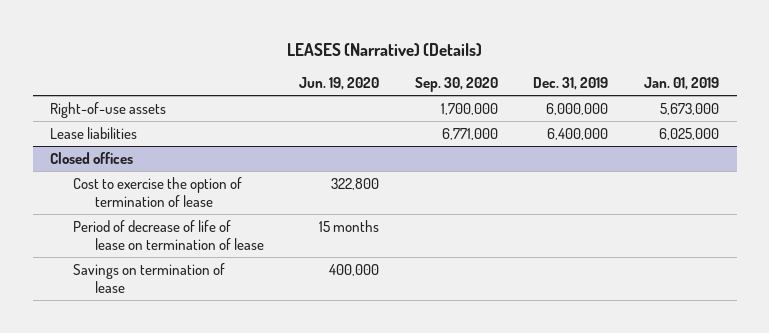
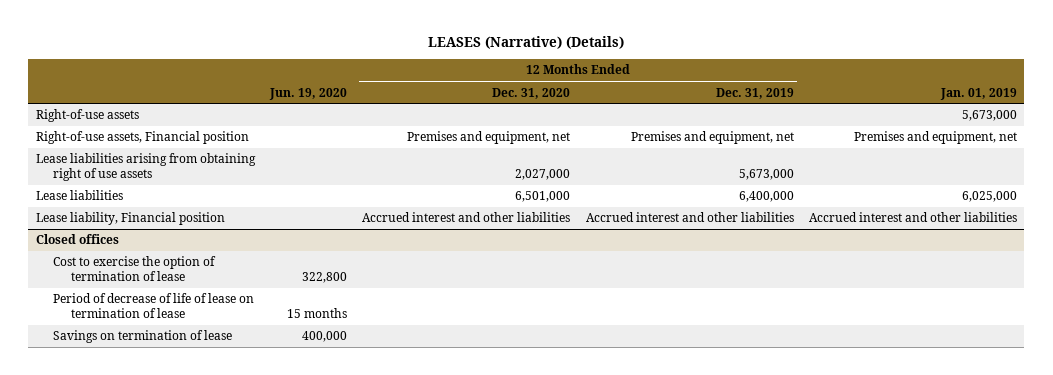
- | Jun. 19, 2020 | Sep. 30, 2020 | Dec. 31, 2019 | Jan. 01, 2019
+ | Jun. 19, 2020 | 12 Months Ended Dec. 31, 2020 | 12 Months Ended Dec. 31, 2019 | Jan. 01, 2019
+ Right-of-use assets, Financial position | | Premises and equipment, net | Premises and equipment, net | Premises and equipment, net
+ Lease liabilities arising from obtaining right of use assets | | 2,027,000 | 5,673,000 |
+ Lease liability, Financial position | | Accrued interest and other liabilities | Accrued interest and other liabilities | Accrued interest and other liabilities

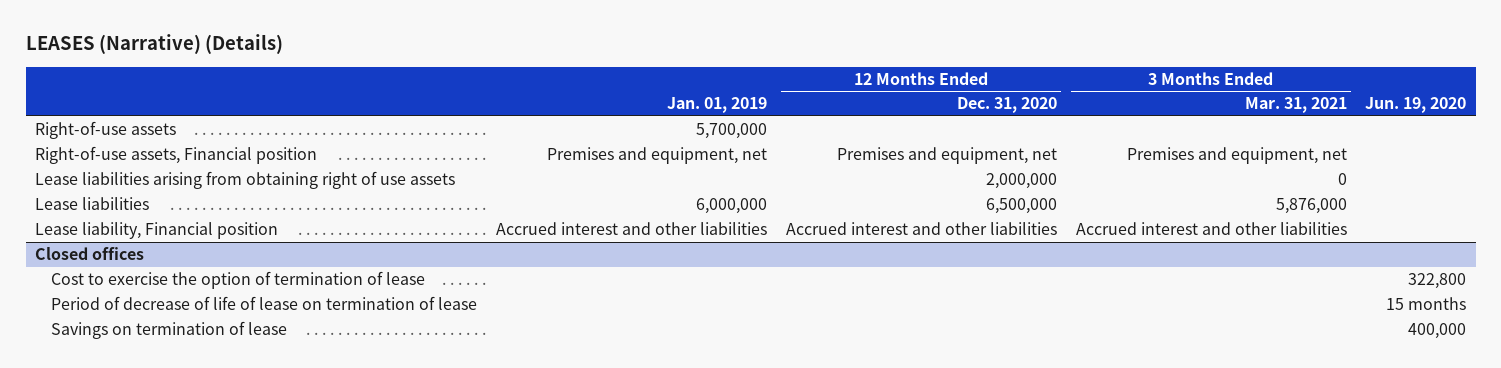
- | Jun. 19, 2020 | 12 Months Ended Dec. 31, 2020 | 12 Months Ended Dec. 31, 2019 | Jan. 01, 2019
+ | Jan. 01, 2019 | 12 Months Ended Dec. 31, 2020 | 3 Months Ended Mar. 31, 2021 | Jun. 19, 2020
- Right-of-use assets | | | | 5,673,000
+ Right-of-use assets | 5,700,000 | | |
- Lease liabilities arising from obtaining right of use assets | | 2,027,000 | 5,673,000 |
- Lease liabilities | | 6,501,000 | 6,400,000 | 6,025,000
+ Lease liabilities arising from obtaining right of use assets | | 2,000,000 | 0 |
+ Lease liabilities | 6,000,000 | 6,500,000 | 5,876,000 |

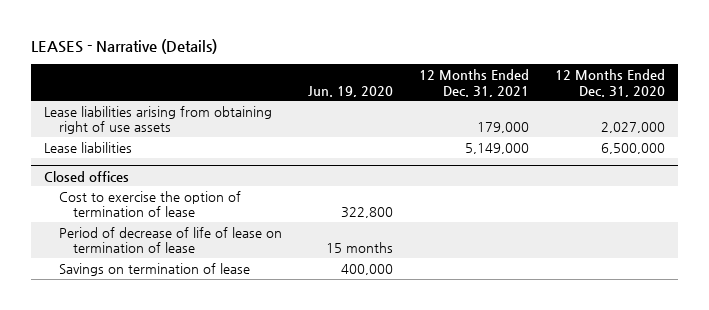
- LEASES (Narrative) (Details)
+ LEASES - Narrative (Details)
- | Jan. 01, 2019 | 12 Months Ended Dec. 31, 2020 | 3 Months Ended Mar. 31, 2021 | Jun. 19, 2020
+ | Jun. 19, 2020 | 12 Months Ended Dec. 31, 2021 | 12 Months Ended Dec. 31, 2020
- Right-of-use assets | 5,700,000 | | |
- Right-of-use assets, Financial position | Premises and equipment, net | Premises and equipment, net | Premises and equipment, net |
- Lease liabilities arising from obtaining right of use assets | | 2,000,000 | 0 |
+ Lease liabilities arising from obtaining right of use assets | | 179,000 | 2,027,000
- Lease liability, Financial position | Accrued interest and other liabilities | Accrued interest and other liabilities | Accrued interest and other liabilities |

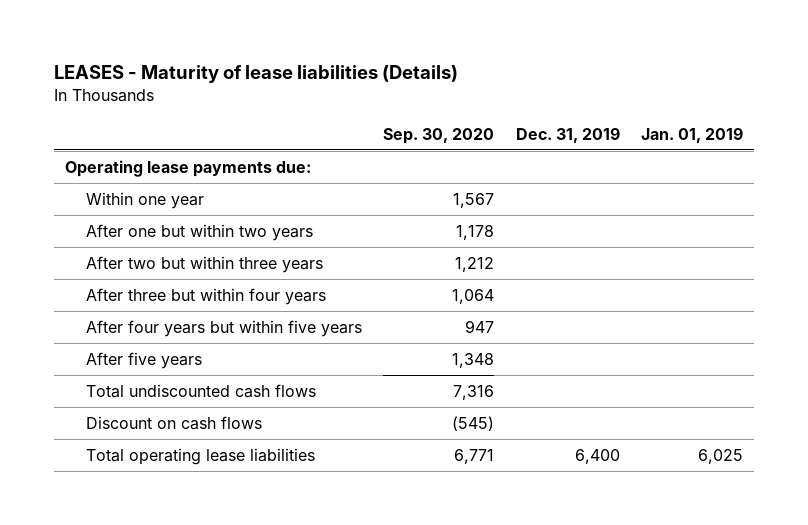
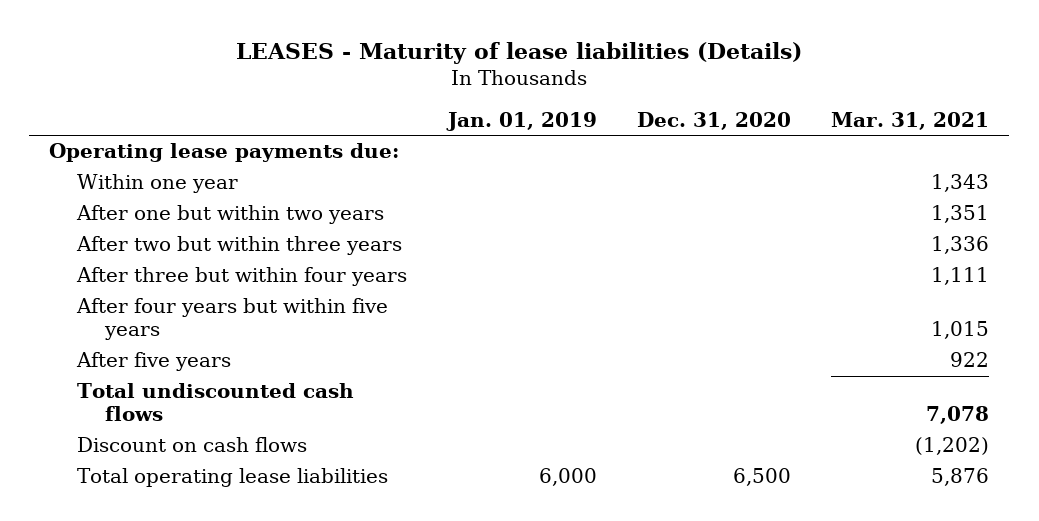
- | Sep. 30, 2020 | Dec. 31, 2019 | Jan. 01, 2019
+ | Jan. 01, 2019 | Dec. 31, 2020 | Mar. 31, 2021
- Total operating lease liabilities | 6,771 | 6,400 | 6,025
+ Total operating lease liabilities | 6,000 | 6,500 | 5,876

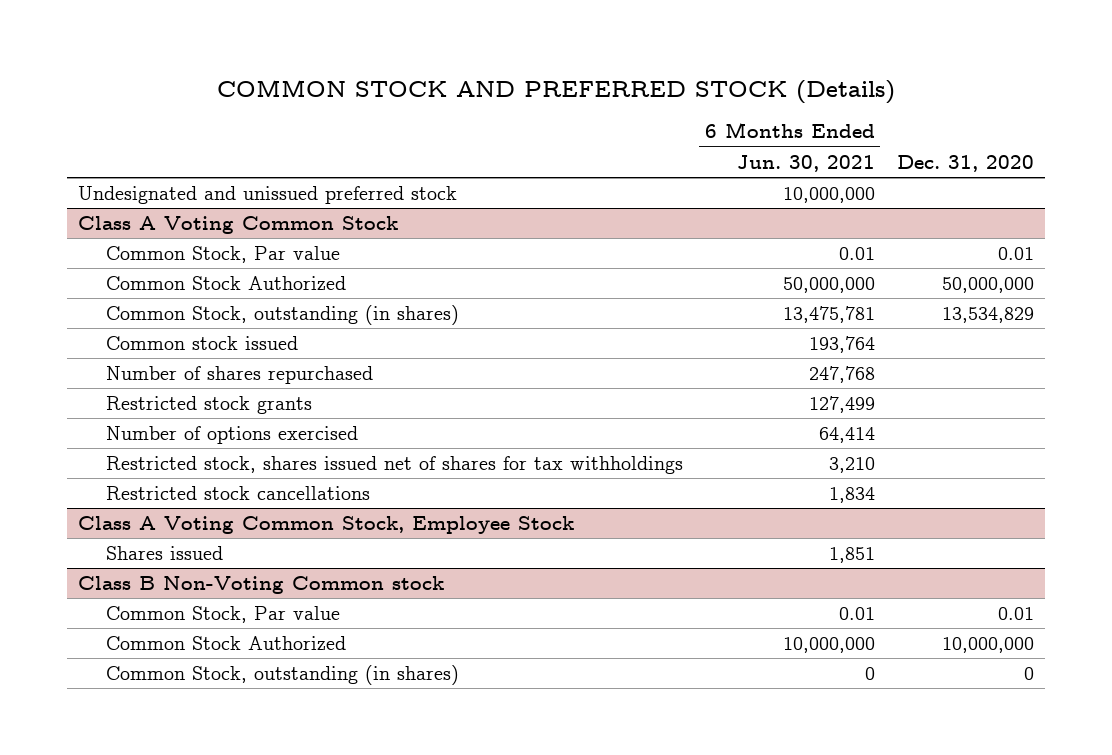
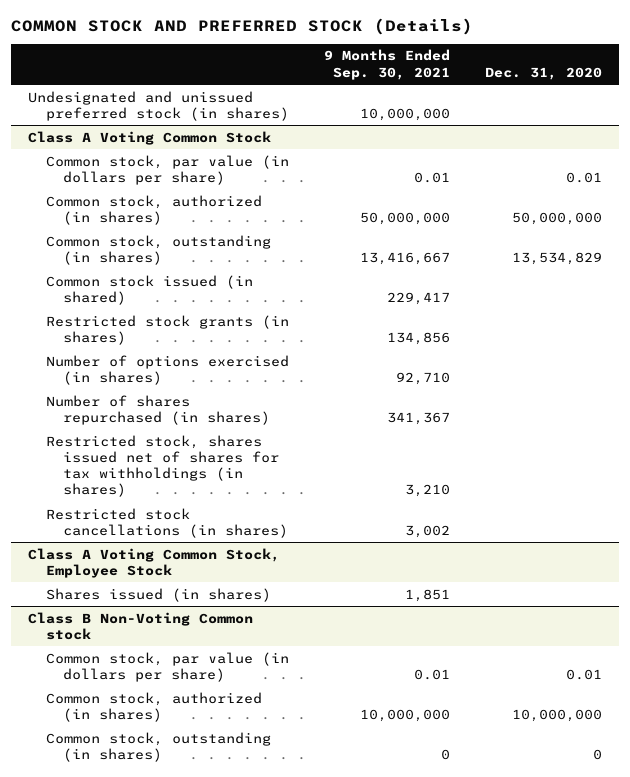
- | 6 Months Ended Jun. 30, 2021 | Dec. 31, 2020
+ | 9 Months Ended Sep. 30, 2021 | Dec. 31, 2020
- Undesignated and unissued preferred stock | 10,000,000 |
+ Undesignated and unissued preferred stock (in shares) | 10,000,000 |
@ Class A Voting Common Stock
- Common Stock, Par value | 0.01 | 0.01
- Common Stock Authorized | 50,000,000 | 50,000,000
- Common Stock, outstanding (in shares) | 13,475,781 | 13,534,829
- Common stock issued | 193,764 |
- Number of shares repurchased | 247,768 |
- Restricted stock grants | 127,499 |
- Number of options exercised | 64,414 |
- Restricted stock, shares issued net of shares for tax withholdings | 3,210 |
- Restricted stock cancellations | 1,834 |
+ Common stock, par value (in dollars per share) | 0.01 | 0.01
+ Common stock, authorized (in shares) | 50,000,000 | 50,000,000
+ Common stock, outstanding (in shares) | 13,416,667 | 13,534,829
+ Common stock issued (in shared) | 229,417 |
+ Restricted stock grants (in shares) | 134,856 |
+ Number of options exercised (in shares) | 92,710 |
+ Number of shares repurchased (in shares) | 341,367 |
+ Restricted stock, shares issued net of shares for tax withholdings (in shares) | 3,210 |
+ Restricted stock cancellations (in shares) | 3,002 |
@ Class A Voting Common Stock, Employee Stock
- Shares issued | 1,851 |
+ Shares issued (in shares) | 1,851 |
@ Class B Non-Voting Common stock
- Common Stock, Par value | 0.01 | 0.01
- Common Stock Authorized | 10,000,000 | 10,000,000
- Common Stock, outstanding (in shares) | 0 | 0
+ Common stock, par value (in dollars per share) | 0.01 | 0.01
+ Common stock, authorized (in shares) | 10,000,000 | 10,000,000
+ Common stock, outstanding (in shares) | 0 | 0

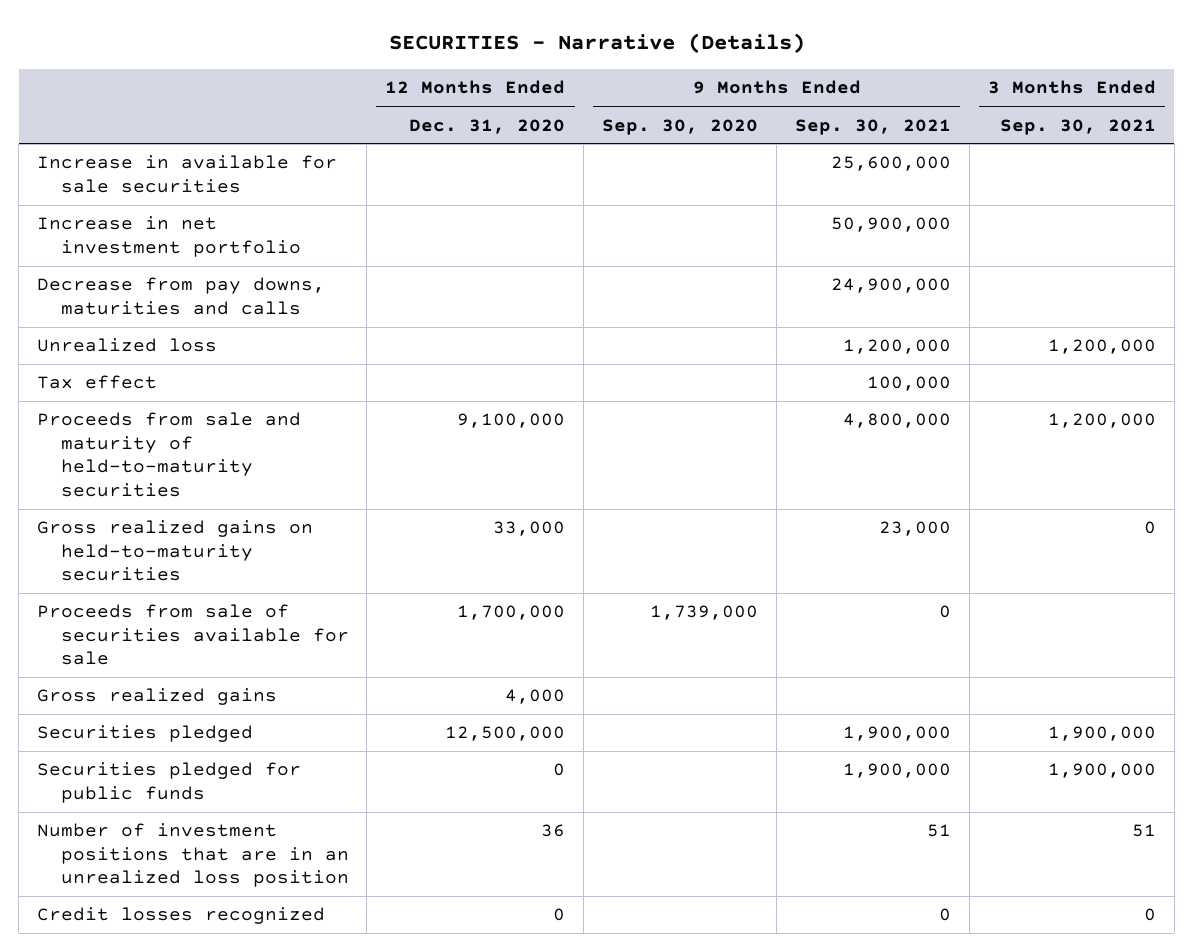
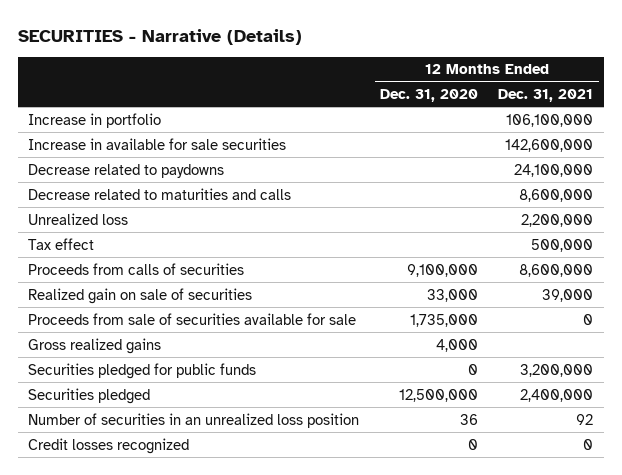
- | 12 Months Ended Dec. 31, 2020 | 9 Months Ended Sep. 30, 2020 | 9 Months Ended Sep. 30, 2021 | 3 Months Ended Sep. 30, 2021
+ | 12 Months Ended Dec. 31, 2020 | 12 Months Ended Dec. 31, 2021
+ Increase in portfolio | | 106,100,000
- Increase in net investment portfolio | | | 50,900,000 |
- Decrease from pay downs, maturities and calls | | | 24,900,000 |
+ Decrease related to paydowns | | 24,100,000
+ Decrease related to maturities and calls | | 8,600,000
- Proceeds from sale and maturity of held-to-maturity securities | 9,100,000 | | 4,800,000 | 1,200,000
- Gross realized gains on held-to-maturity securities | 33,000 | | 23,000 | 0
- Proceeds from sale of securities available for sale | 1,700,000 | 1,739,000 | 0 |
+ Proceeds from calls of securities | 9,100,000 | 8,600,000
+ Realized gain on sale of securities | 33,000 | 39,000
+ Proceeds from sale of securities available for sale | 1,735,000 | 0
- Number of investment positions that are in an unrealized loss position | 36 | | 51 | 51
moved down: Securities pledged | 12,500,000 | 2,400,000
+ Number of securities in an unrealized loss position | 36 | 92

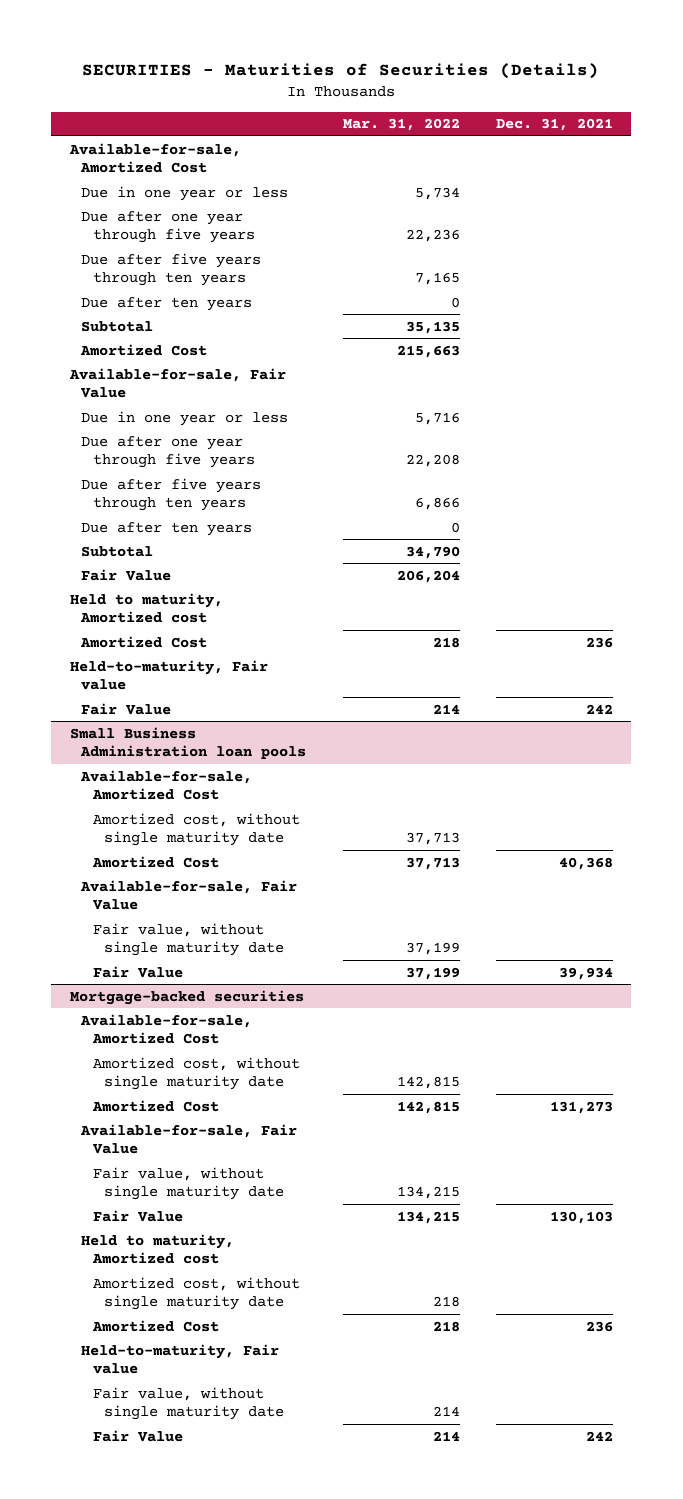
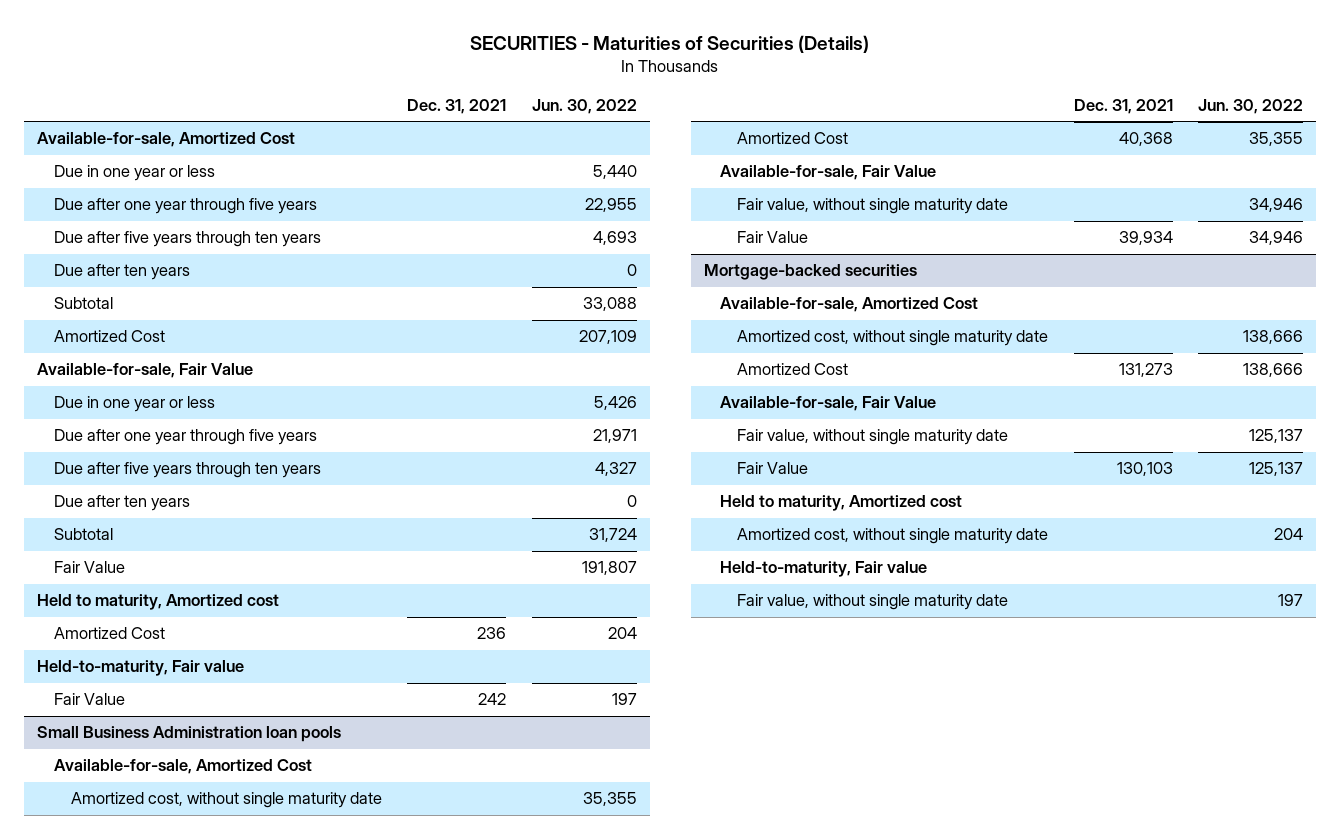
- | Mar. 31, 2022 | Dec. 31, 2021
+ | Dec. 31, 2021 | Jun. 30, 2022
@ Mortgage-backed securities
- Amortized Cost | 218 | 236
- Fair Value | 214 | 242

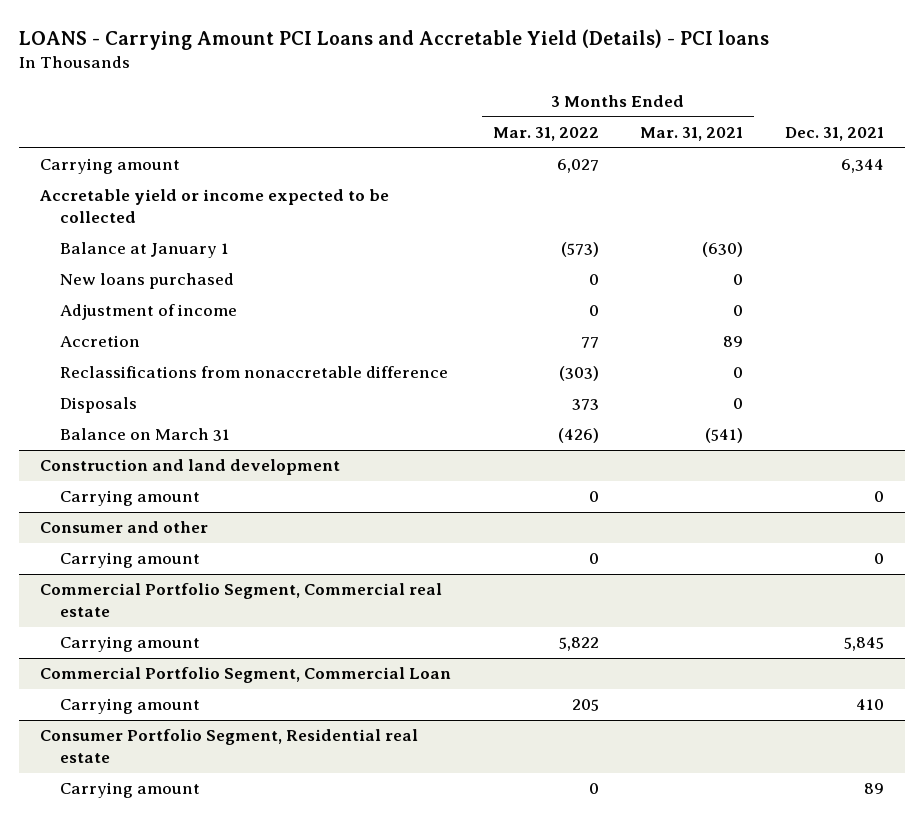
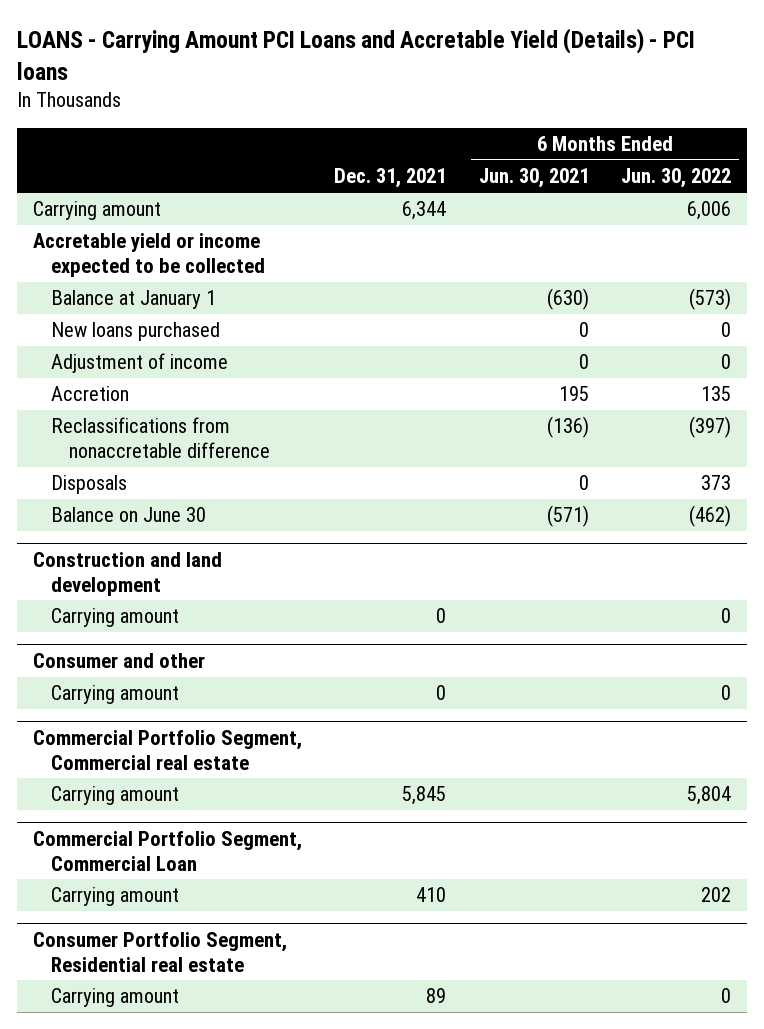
- | 3 Months Ended Mar. 31, 2022 | 3 Months Ended Mar. 31, 2021 | Dec. 31, 2021
+ | Dec. 31, 2021 | 6 Months Ended Jun. 30, 2021 | 6 Months Ended Jun. 30, 2022
- Balance on March 31 | (426) | (541) |
+ Balance on June 30 | | (571) | (462)

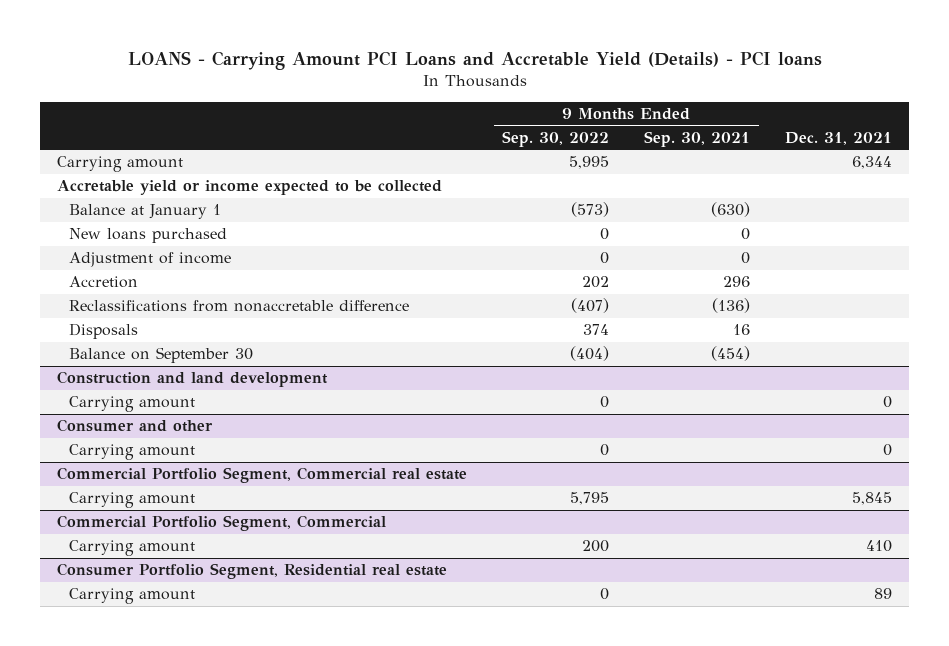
- | Dec. 31, 2021 | 6 Months Ended Jun. 30, 2021 | 6 Months Ended Jun. 30, 2022
+ | 9 Months Ended Sep. 30, 2022 | 9 Months Ended Sep. 30, 2021 | Dec. 31, 2021
- Balance on June 30 | | (571) | (462)
+ Balance on September 30 | (404) | (454) |
- Commercial Portfolio Segment, Commercial Loan
+ Commercial Portfolio Segment, Commercial

